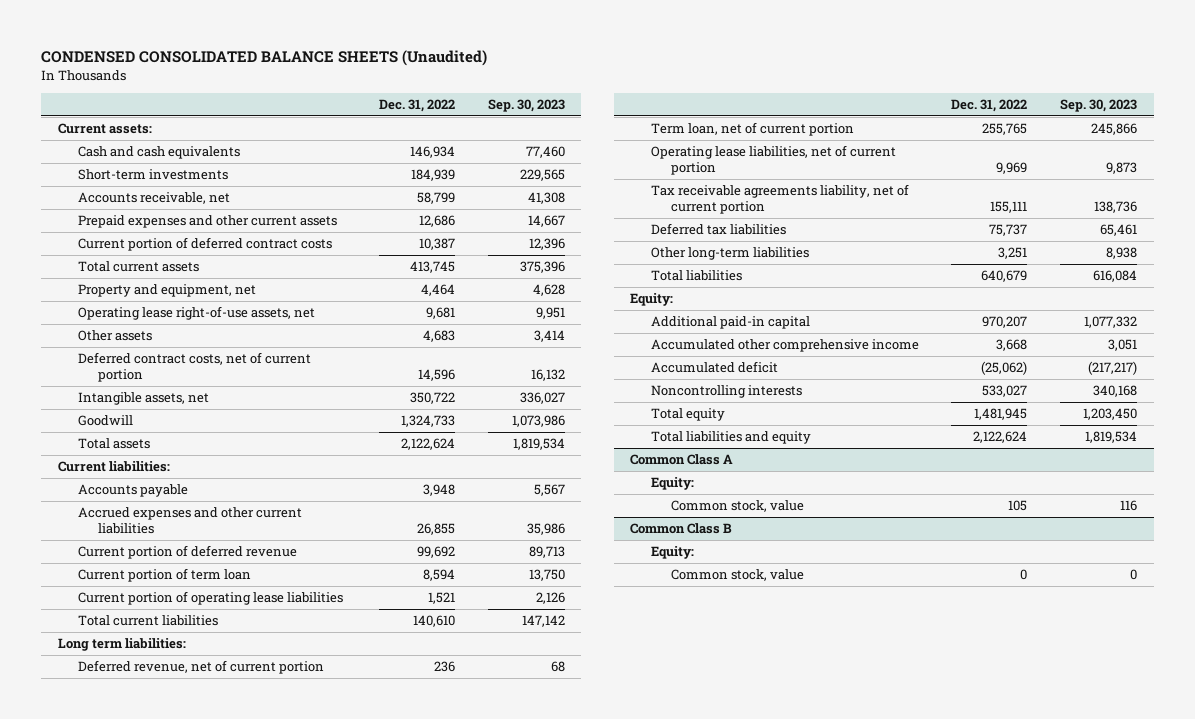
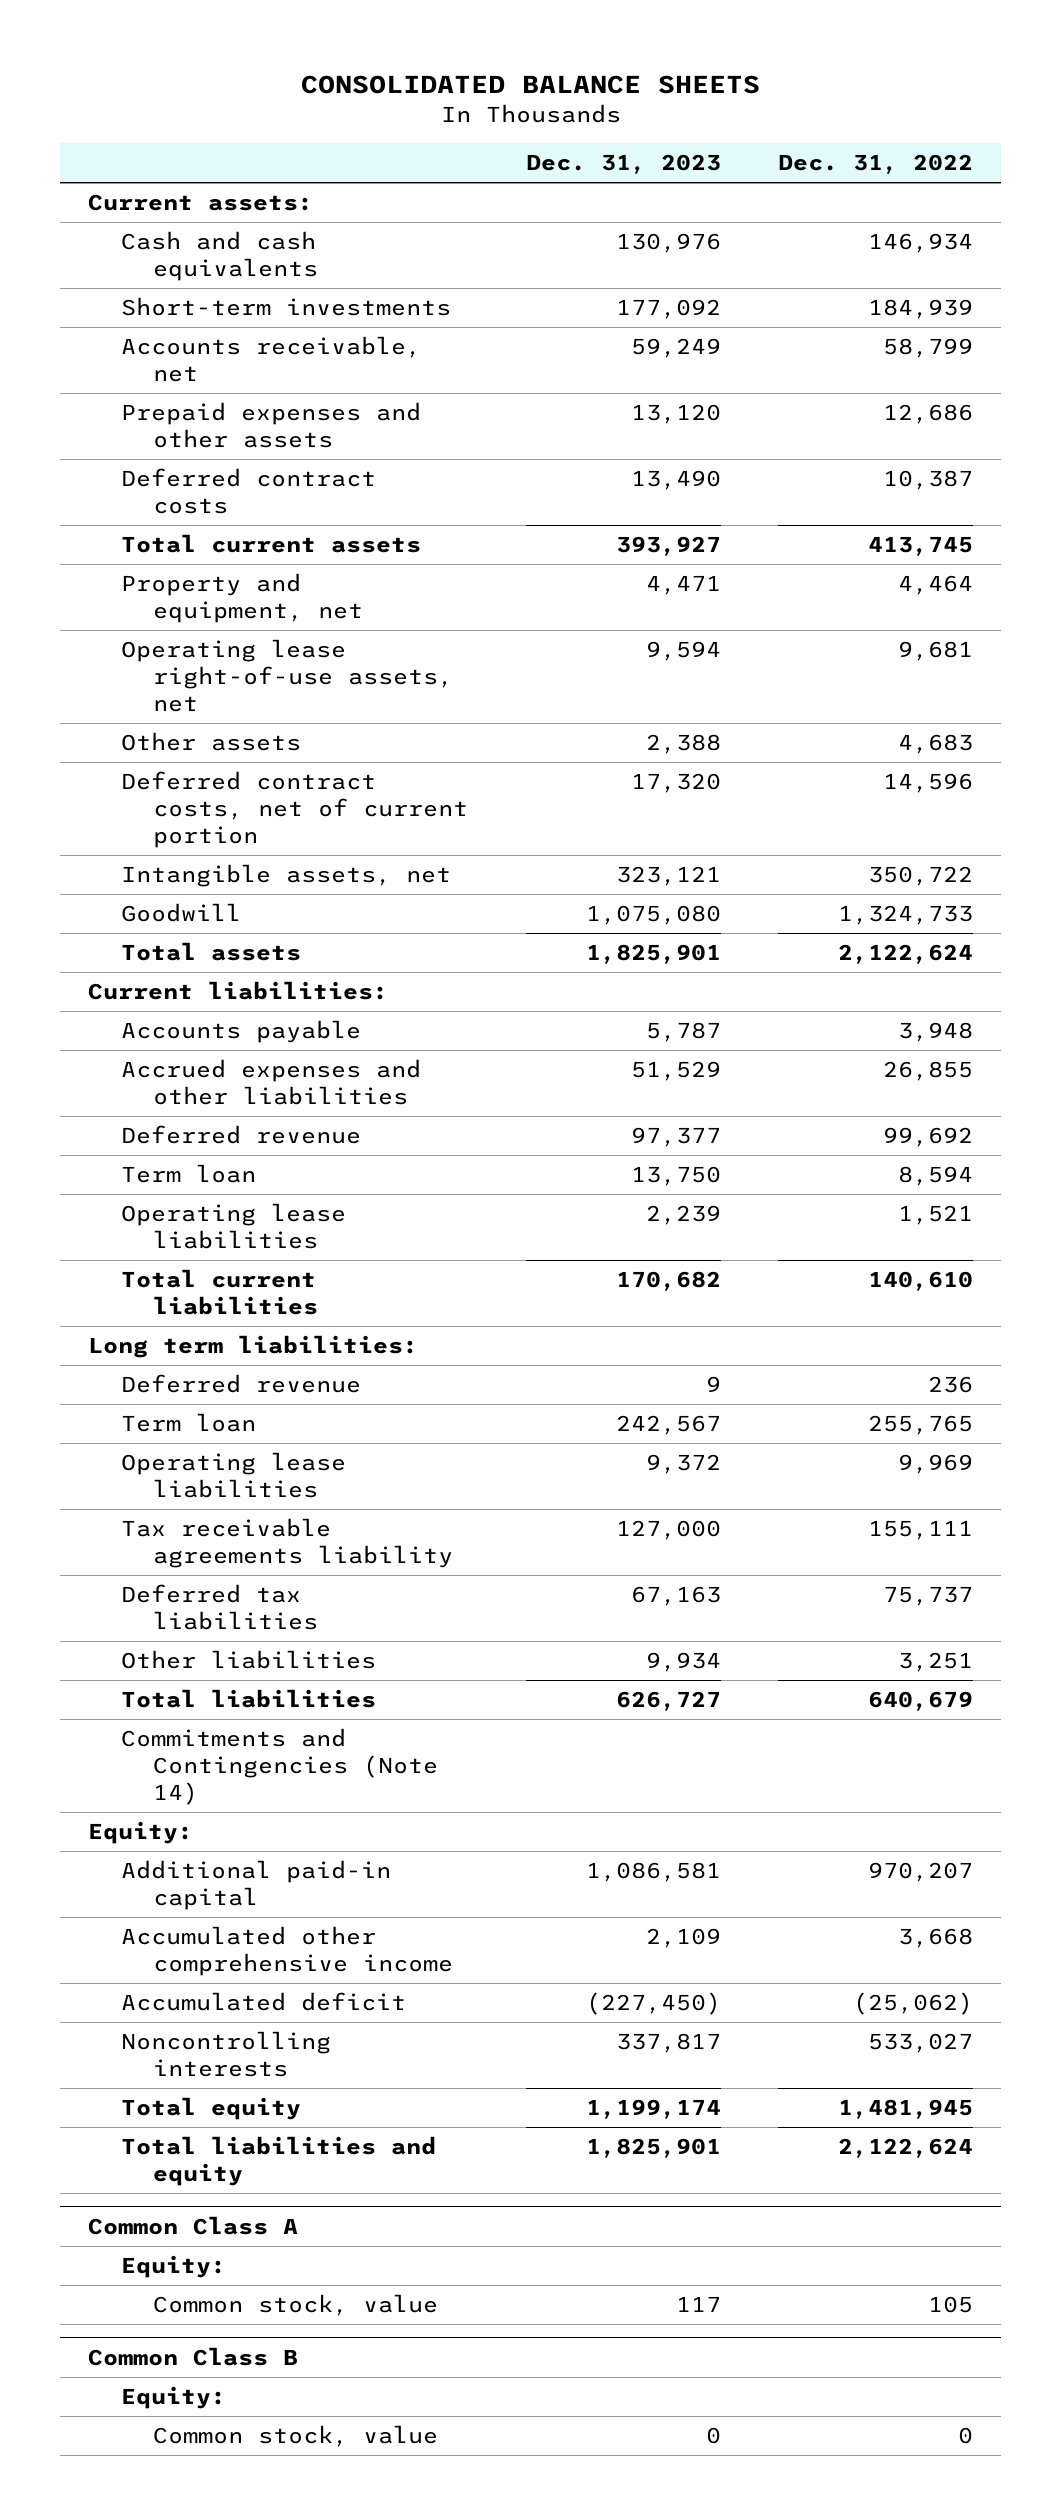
- CONDENSED CONSOLIDATED BALANCE SHEETS (Unaudited)
+ CONSOLIDATED BALANCE SHEETS
- | Dec. 31, 2022 | Sep. 30, 2023
+ | Dec. 31, 2023 | Dec. 31, 2022
- Prepaid expenses and other current assets | 12,686 | 14,667
- Current portion of deferred contract costs | 10,387 | 12,396
+ Prepaid expenses and other assets | 13,120 | 12,686
+ Deferred contract costs | 13,490 | 10,387
- Accrued expenses and other current liabilities | 26,855 | 35,986
- Current portion of deferred revenue | 99,692 | 89,713
- Current portion of term loan | 8,594 | 13,750
- Current portion of operating lease liabilities | 1,521 | 2,126
+ Accrued expenses and other liabilities | 51,529 | 26,855
+ Deferred revenue | 97,377 | 99,692
+ Term loan | 13,750 | 8,594
+ Operating lease liabilities | 2,239 | 1,521
- Deferred revenue, net of current portion | 236 | 68
- Term loan, net of current portion | 255,765 | 245,866
- Operating lease liabilities, net of current portion | 9,969 | 9,873
- Tax receivable agreements liability, net of current portion | 155,111 | 138,736
+ Deferred revenue | 9 | 236
+ Term loan | 242,567 | 255,765
+ Operating lease liabilities | 9,372 | 9,969
+ Tax receivable agreements liability | 127,000 | 155,111
- Other long-term liabilities | 3,251 | 8,938
+ Other liabilities | 9,934 | 3,251
+ Commitments and Contingencies (Note 14)

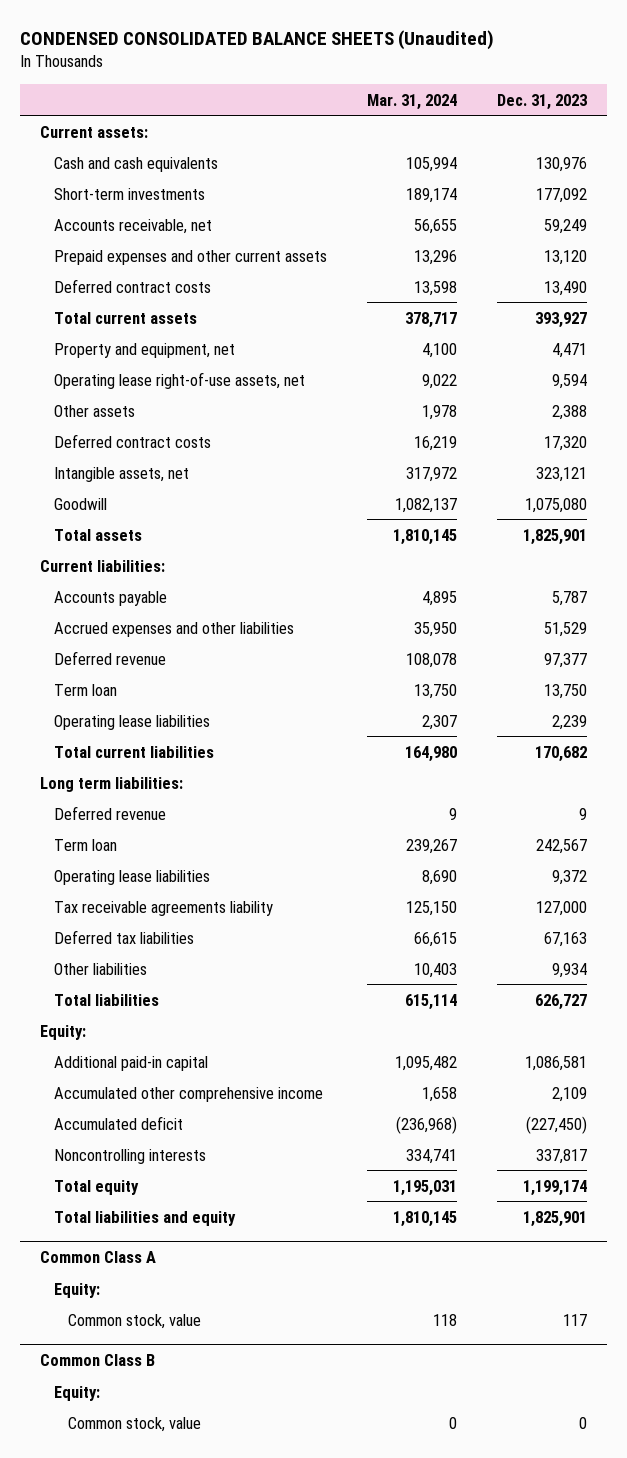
- CONSOLIDATED BALANCE SHEETS
+ CONDENSED CONSOLIDATED BALANCE SHEETS (Unaudited)
- | Dec. 31, 2023 | Dec. 31, 2022
+ | Mar. 31, 2024 | Dec. 31, 2023
- Prepaid expenses and other assets | 13,120 | 12,686
+ Prepaid expenses and other current assets | 13,296 | 13,120
- Deferred contract costs, net of current portion | 17,320 | 14,596
+ Deferred contract costs | 16,219 | 17,320
- Commitments and Contingencies (Note 14)

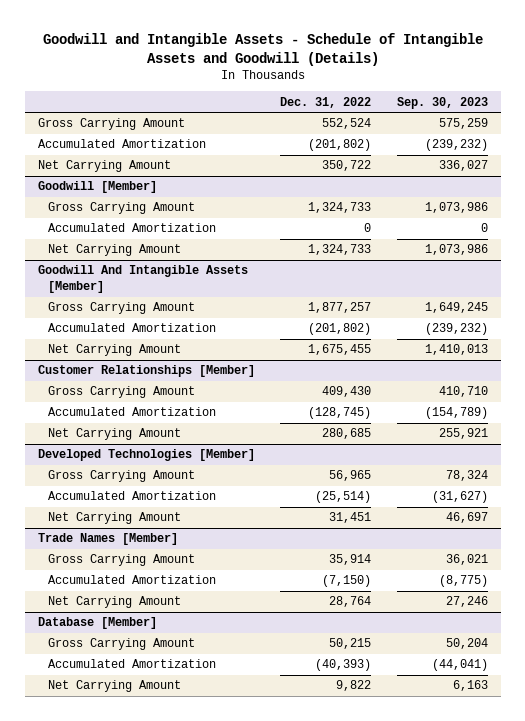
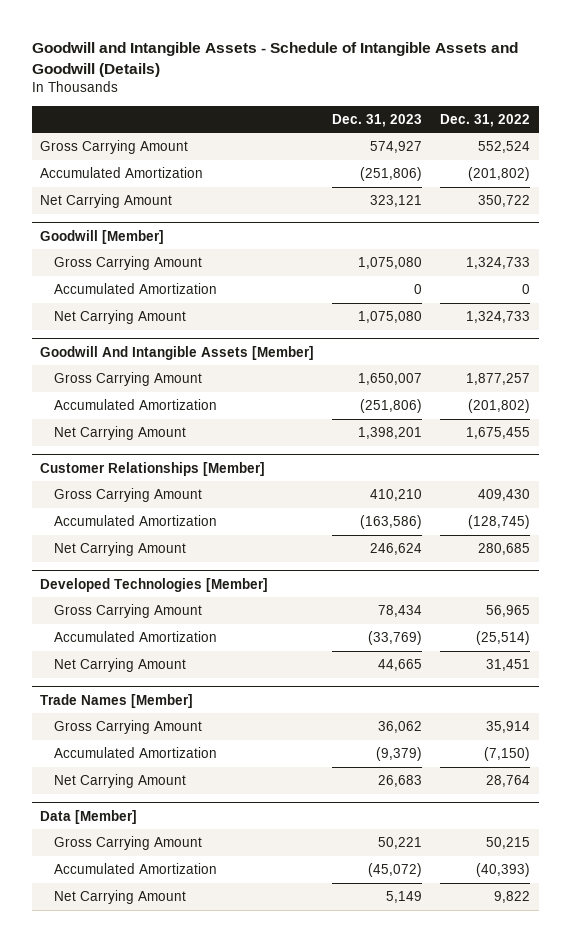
- | Dec. 31, 2022 | Sep. 30, 2023
+ | Dec. 31, 2023 | Dec. 31, 2022
- Database [Member]
+ Data [Member]

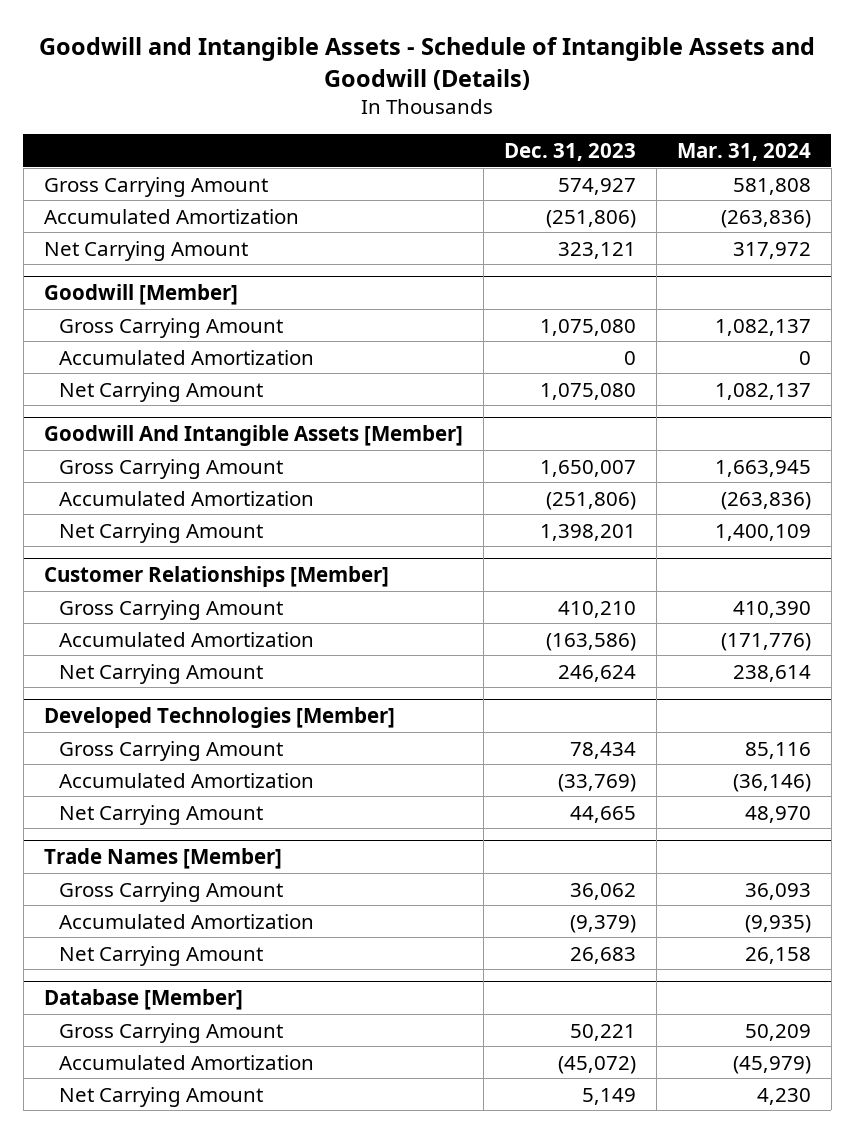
- | Dec. 31, 2023 | Dec. 31, 2022
+ | Dec. 31, 2023 | Mar. 31, 2024
- Data [Member]
+ Database [Member]

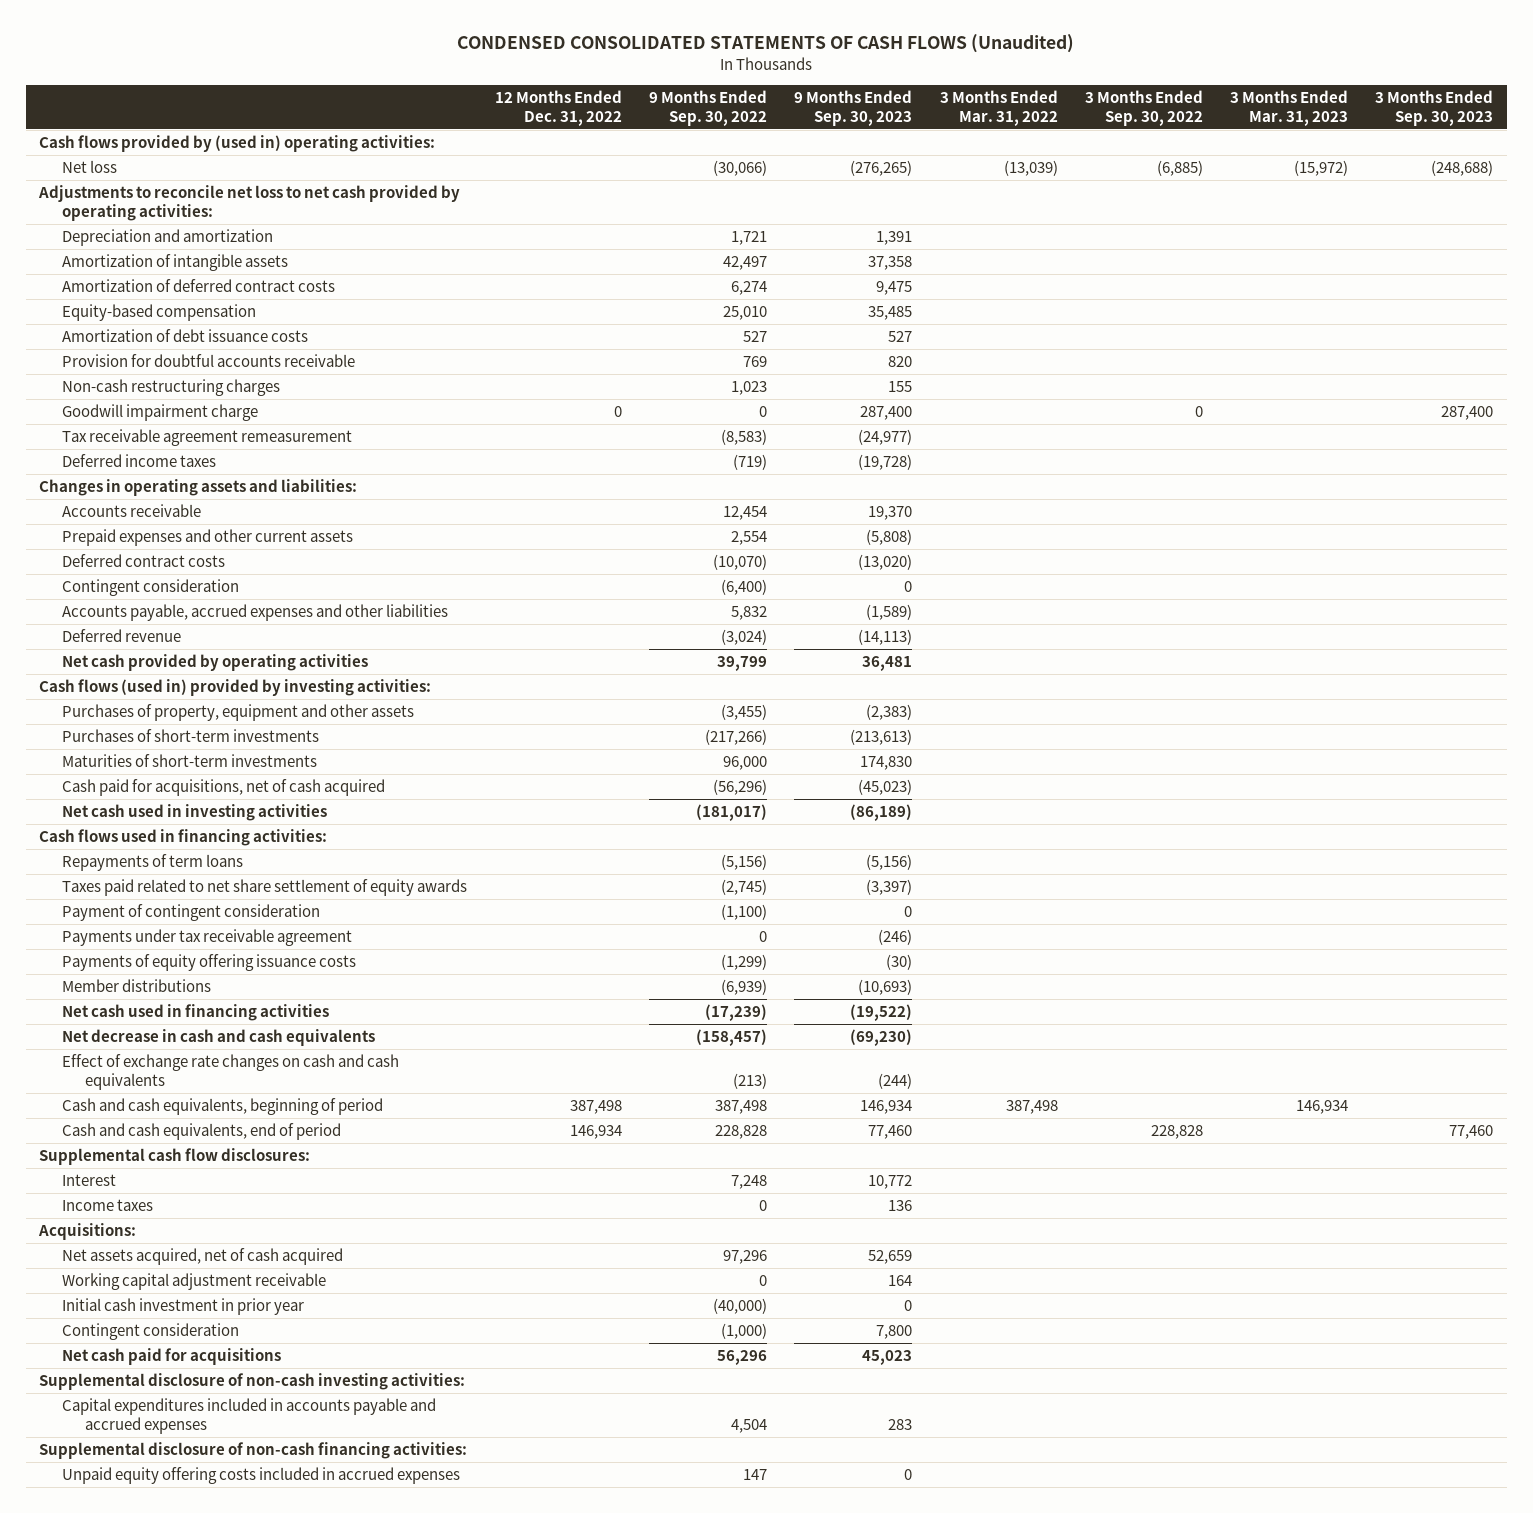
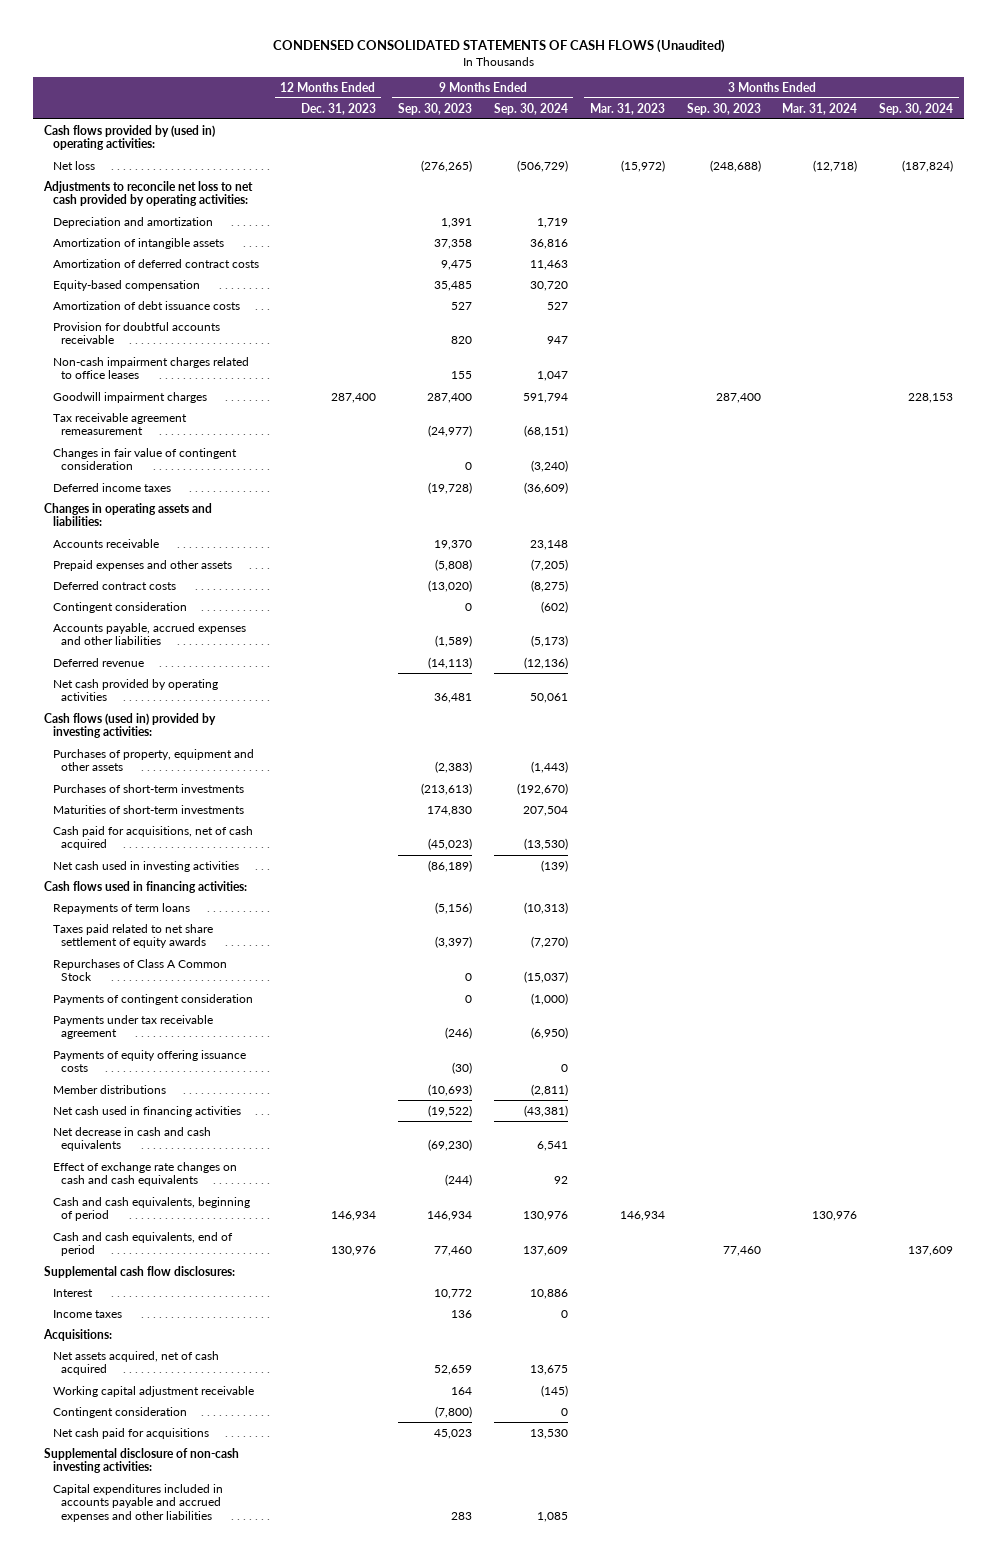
- | 12 Months Ended Dec. 31, 2022 | 9 Months Ended Sep. 30, 2022 | 9 Months Ended Sep. 30, 2023 | 3 Months Ended Mar. 31, 2022 | 3 Months Ended Sep. 30, 2022 | 3 Months Ended Mar. 31, 2023 | 3 Months Ended Sep. 30, 2023
+ | 12 Months Ended Dec. 31, 2023 | 9 Months Ended Sep. 30, 2023 | 9 Months Ended Sep. 30, 2024 | 3 Months Ended Mar. 31, 2023 | 3 Months Ended Sep. 30, 2023 | 3 Months Ended Mar. 31, 2024 | 3 Months Ended Sep. 30, 2024
- Non-cash restructuring charges | | 1,023 | 155 | | | |
- Goodwill impairment charge | 0 | 0 | 287,400 | | 0 | | 287,400
+ Non-cash impairment charges related to office leases | | 155 | 1,047 | | | |
+ Goodwill impairment charges | 287,400 | 287,400 | 591,794 | | 287,400 | | 228,153
+ Changes in fair value of contingent consideration | | 0 | (3,240) | | | |
- Prepaid expenses and other current assets | | 2,554 | (5,808) | | | |
+ Prepaid expenses and other assets | | (5,808) | (7,205) | | | |
- Payment of contingent consideration | | (1,100) | 0 | | | |
+ Repurchases of Class A Common Stock | | 0 | (15,037) | | | |
+ Payments of contingent consideration | | 0 | (1,000) | | | |
- Initial cash investment in prior year | | (40,000) | 0 | | | |
- Contingent consideration | | (1,000) | 7,800 | | | |
+ Contingent consideration | | (7,800) | 0 | | | |
- Capital expenditures included in accounts payable and accrued expenses | | 4,504 | 283 | | | |
- Supplemental disclosure of non-cash financing activities:
- Unpaid equity offering costs included in accrued expenses | | 147 | 0 | | | |
+ Capital expenditures included in accounts payable and accrued expenses and other liabilities | | 283 | 1,085 | | | |

